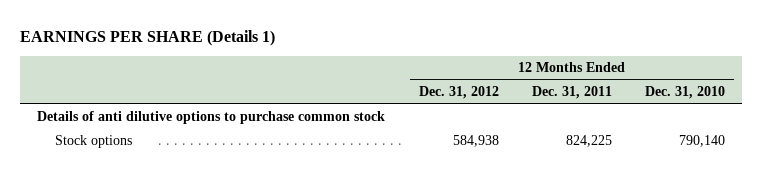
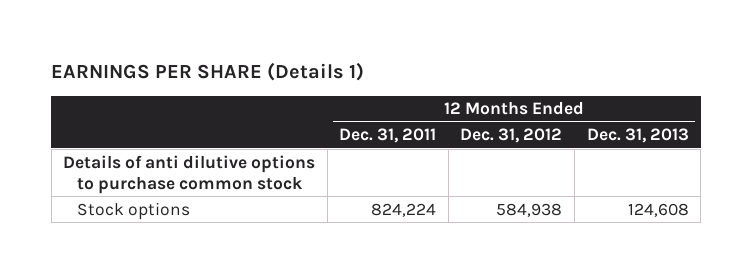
- | 12 Months Ended Dec. 31, 2012 | 12 Months Ended Dec. 31, 2011 | 12 Months Ended Dec. 31, 2010
+ | 12 Months Ended Dec. 31, 2011 | 12 Months Ended Dec. 31, 2012 | 12 Months Ended Dec. 31, 2013
- Stock options | 584,938 | 824,225 | 790,140
+ Stock options | 824,224 | 584,938 | 124,608

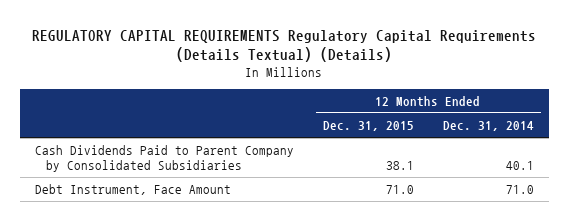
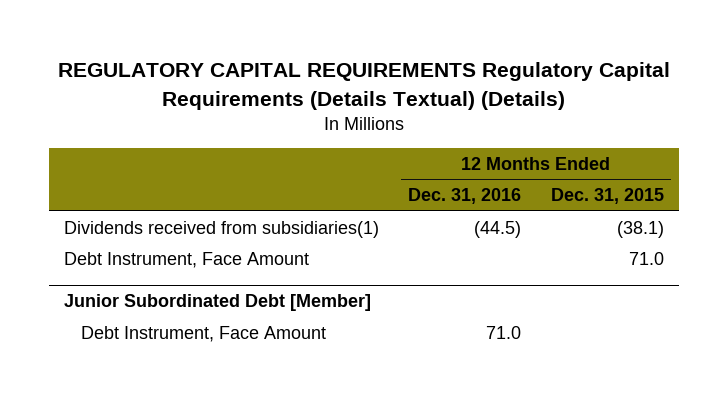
- | 12 Months Ended Dec. 31, 2015 | 12 Months Ended Dec. 31, 2014
+ | 12 Months Ended Dec. 31, 2016 | 12 Months Ended Dec. 31, 2015
- Cash Dividends Paid to Parent Company by Consolidated Subsidiaries | 38.1 | 40.1
+ Dividends received from subsidiaries(1) | (44.5) | (38.1)
+ Junior Subordinated Debt [Member]
+ Debt Instrument, Face Amount | 71.0 |

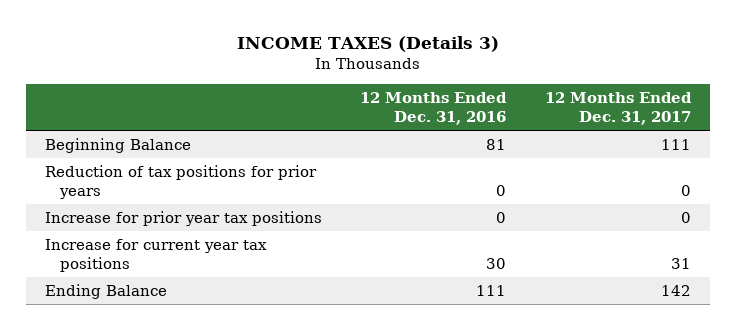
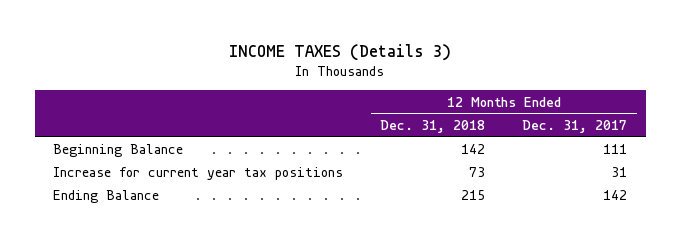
- | 12 Months Ended Dec. 31, 2016 | 12 Months Ended Dec. 31, 2017
+ | 12 Months Ended Dec. 31, 2018 | 12 Months Ended Dec. 31, 2017
- Reduction of tax positions for prior years | 0 | 0
- Increase for prior year tax positions | 0 | 0

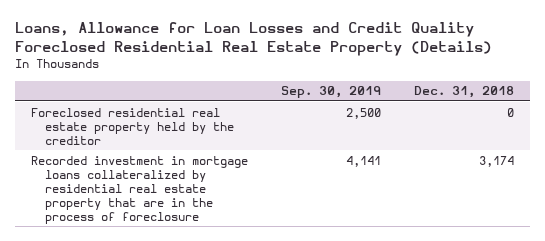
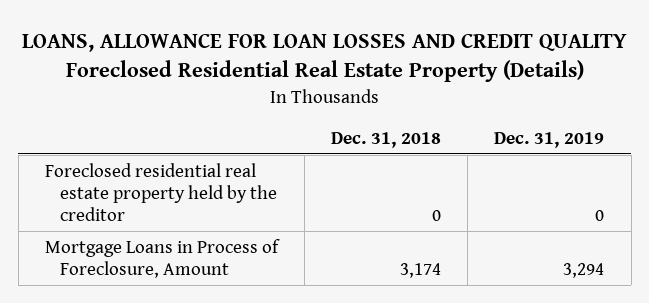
- Loans, Allowance for Loan Losses and Credit Quality Foreclosed Residential Real Estate Property (Details)
+ LOANS, ALLOWANCE FOR LOAN LOSSES AND CREDIT QUALITY Foreclosed Residential Real Estate Property (Details)
- | Sep. 30, 2019 | Dec. 31, 2018
+ | Dec. 31, 2018 | Dec. 31, 2019
- Recorded investment in mortgage loans collateralized by residential real estate property that are in the process of foreclosure | 4,141 | 3,174
+ Mortgage Loans in Process of Foreclosure, Amount | 3,174 | 3,294

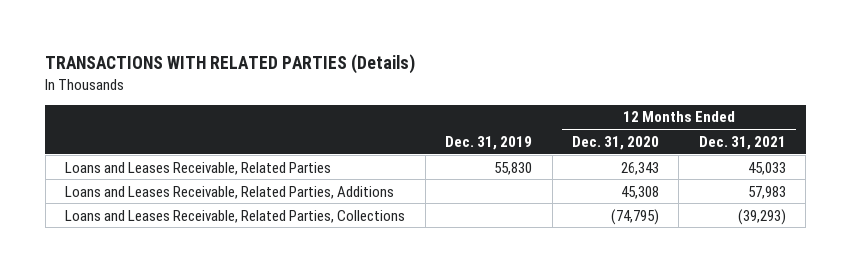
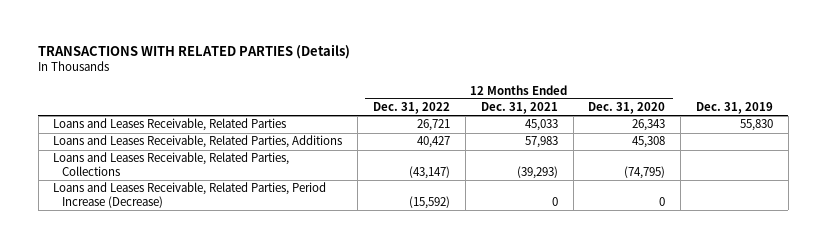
- | Dec. 31, 2019 | 12 Months Ended Dec. 31, 2020 | 12 Months Ended Dec. 31, 2021
+ | 12 Months Ended Dec. 31, 2022 | 12 Months Ended Dec. 31, 2021 | 12 Months Ended Dec. 31, 2020 | Dec. 31, 2019
+ Loans and Leases Receivable, Related Parties, Period Increase (Decrease) | (15,592) | 0 | 0 |

